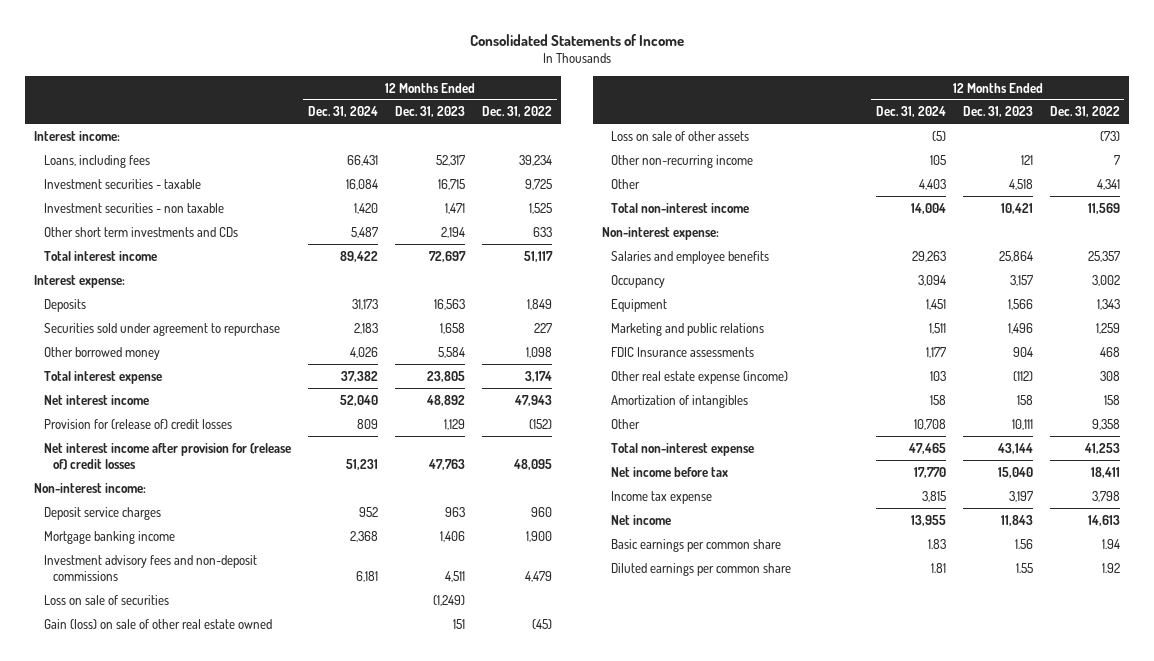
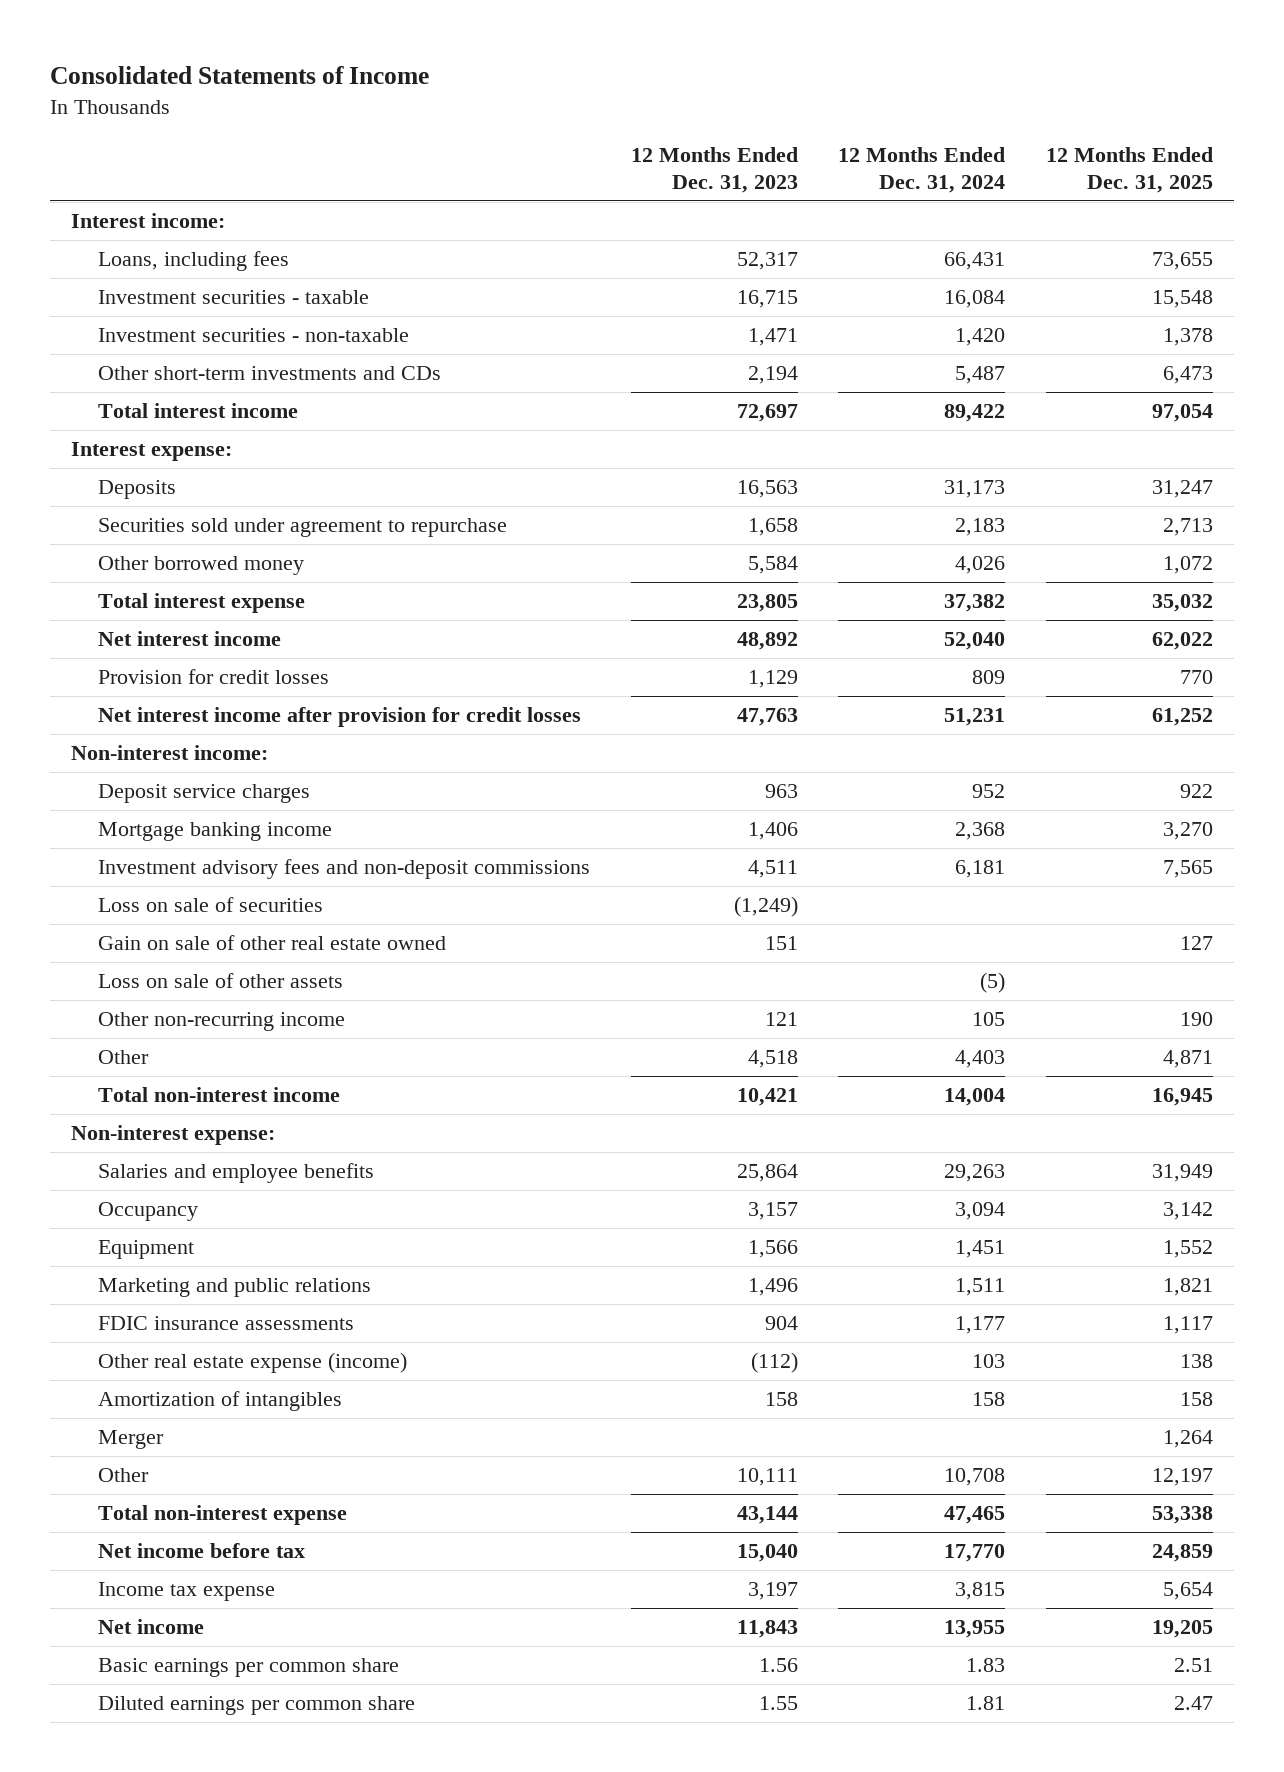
- | 12 Months Ended Dec. 31, 2024 | 12 Months Ended Dec. 31, 2023 | 12 Months Ended Dec. 31, 2022
+ | 12 Months Ended Dec. 31, 2023 | 12 Months Ended Dec. 31, 2024 | 12 Months Ended Dec. 31, 2025
- Investment securities - non taxable | 1,420 | 1,471 | 1,525
- Other short term investments and CDs | 5,487 | 2,194 | 633
+ Investment securities - non-taxable | 1,471 | 1,420 | 1,378
+ Other short-term investments and CDs | 2,194 | 5,487 | 6,473
- Provision for (release of) credit losses | 809 | 1,129 | (152)
- Net interest income after provision for (release of) credit losses | 51,231 | 47,763 | 48,095
+ Provision for credit losses | 1,129 | 809 | 770
+ Net interest income after provision for credit losses | 47,763 | 51,231 | 61,252
- Gain (loss) on sale of other real estate owned | | 151 | (45)
+ Gain on sale of other real estate owned | 151 | | 127
- FDIC Insurance assessments | 1,177 | 904 | 468
+ FDIC insurance assessments | 904 | 1,177 | 1,117
+ Merger | | | 1,264

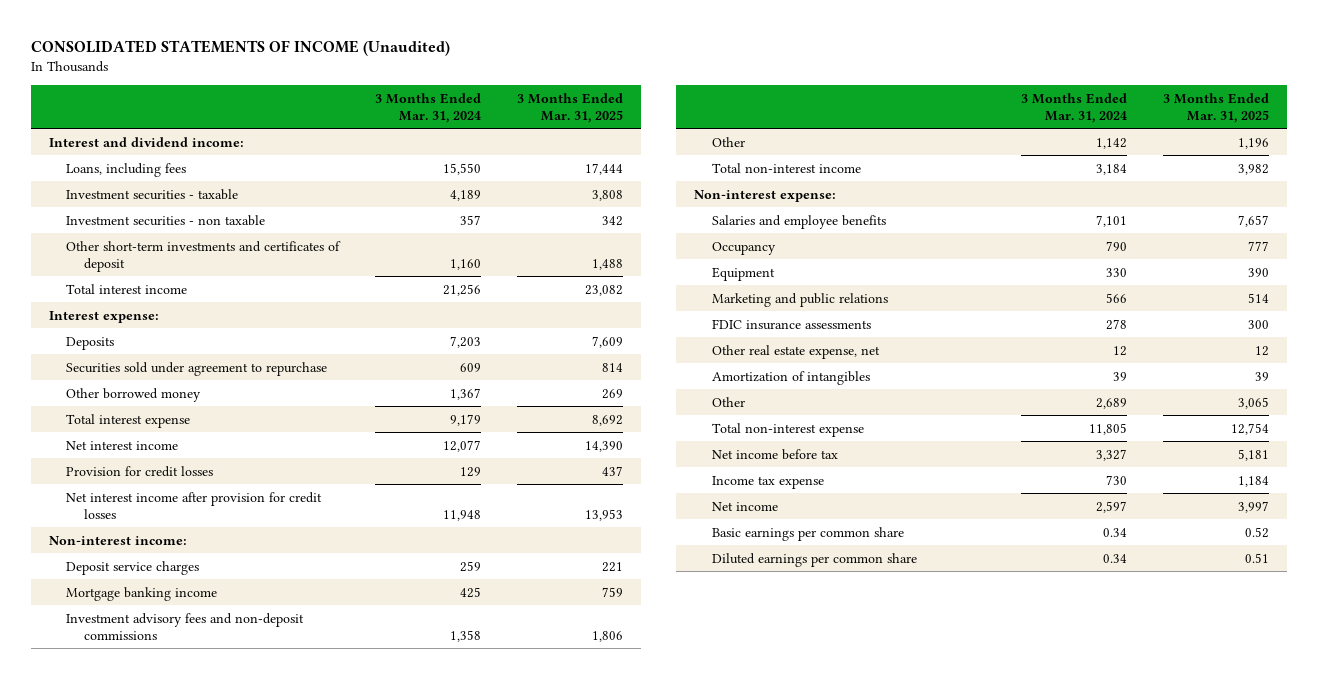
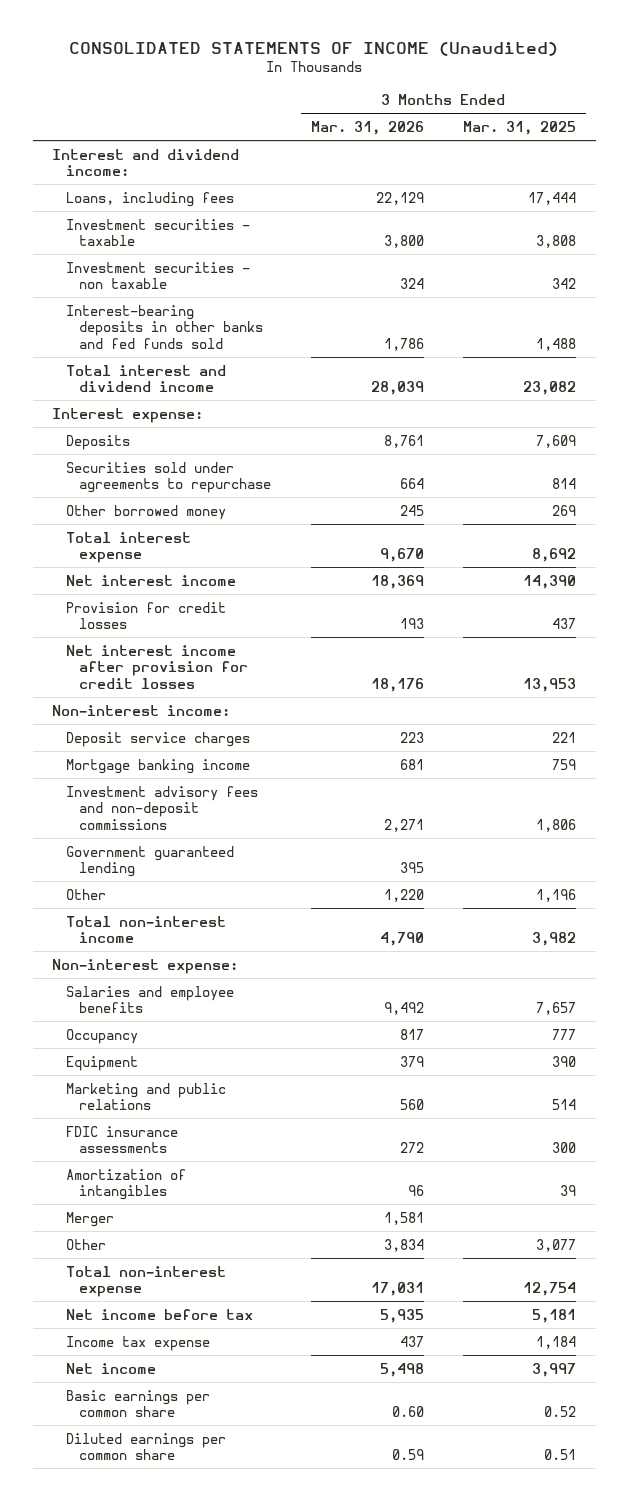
- | 3 Months Ended Mar. 31, 2024 | 3 Months Ended Mar. 31, 2025
+ | 3 Months Ended Mar. 31, 2026 | 3 Months Ended Mar. 31, 2025
- Other short-term investments and certificates of deposit | 1,160 | 1,488
- Total interest income | 21,256 | 23,082
+ Interest-bearing deposits in other banks and fed funds sold | 1,786 | 1,488
+ Total interest and dividend income | 28,039 | 23,082
- Securities sold under agreement to repurchase | 609 | 814
+ Securities sold under agreements to repurchase | 664 | 814
+ Government guaranteed lending | 395 |
- Other real estate expense, net | 12 | 12
- Other | 2,689 | 3,065
+ Merger | 1,581 |
+ Other | 3,834 | 3,077

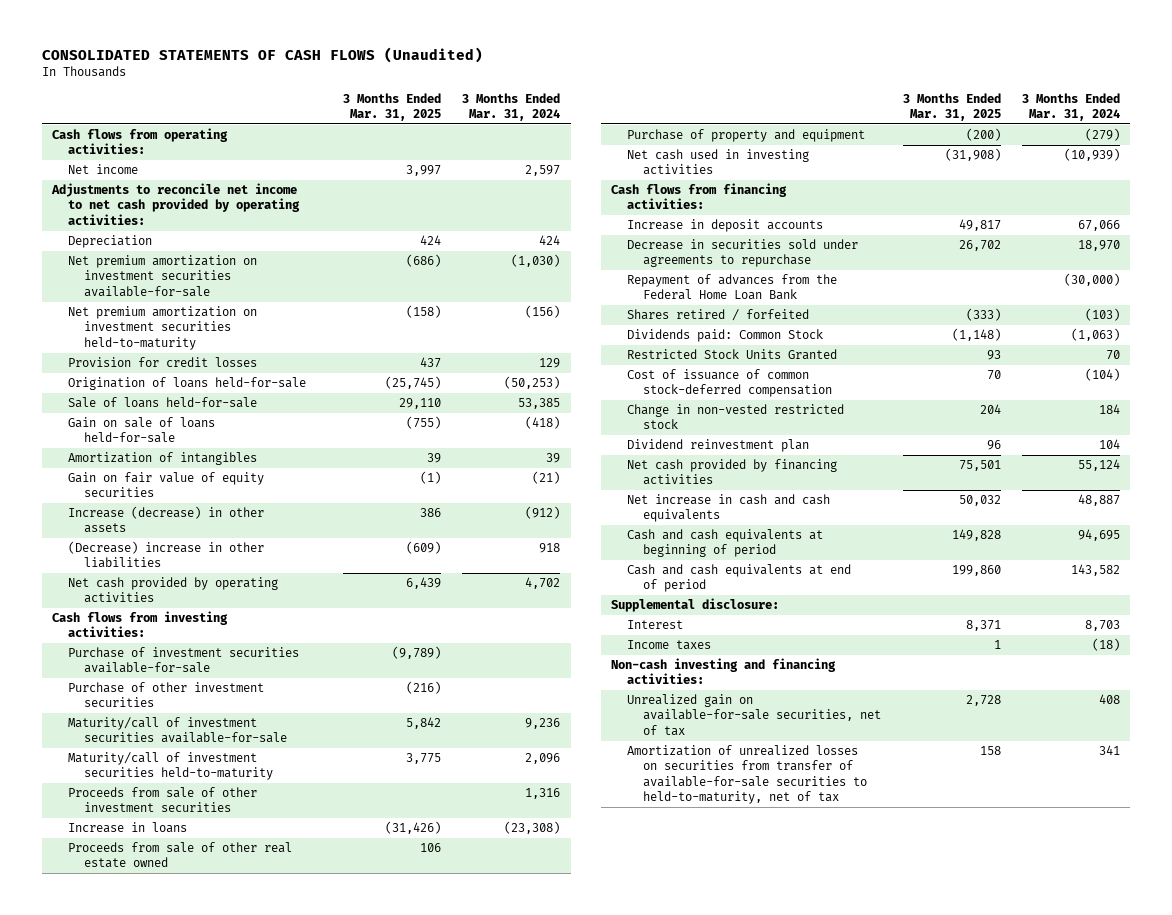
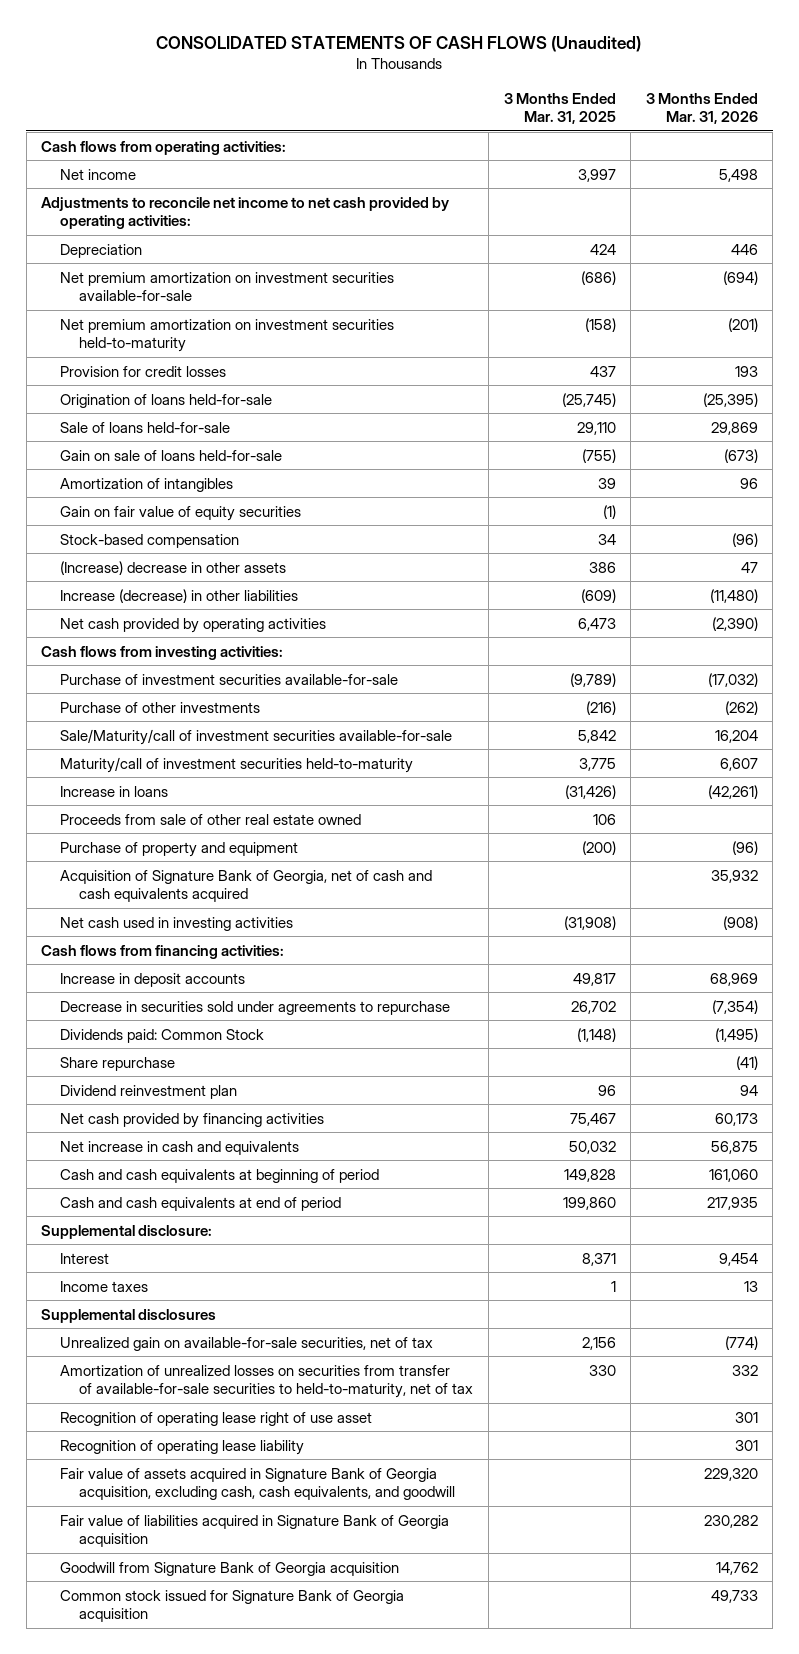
- | 3 Months Ended Mar. 31, 2025 | 3 Months Ended Mar. 31, 2024
+ | 3 Months Ended Mar. 31, 2025 | 3 Months Ended Mar. 31, 2026
- Increase (decrease) in other assets | 386 | (912)
- (Decrease) increase in other liabilities | (609) | 918
- Net cash provided by operating activities | 6,439 | 4,702
+ Stock-based compensation | 34 | (96)
+ (Increase) decrease in other assets | 386 | 47
+ Increase (decrease) in other liabilities | (609) | (11,480)
+ Net cash provided by operating activities | 6,473 | (2,390)
- Purchase of other investment securities | (216) |
- Maturity/call of investment securities available-for-sale | 5,842 | 9,236
+ Purchase of other investments | (216) | (262)
+ Sale/Maturity/call of investment securities available-for-sale | 5,842 | 16,204
- Proceeds from sale of other investment securities | | 1,316
+ Acquisition of Signature Bank of Georgia, net of cash and cash equivalents acquired | | 35,932
- Repayment of advances from the Federal Home Loan Bank | | (30,000)
- Shares retired / forfeited | (333) | (103)
- Restricted Stock Units Granted | 93 | 70
- Cost of issuance of common stock-deferred compensation | 70 | (104)
- Change in non-vested restricted stock | 204 | 184
+ Share repurchase | | (41)
- Net cash provided by financing activities | 75,501 | 55,124
- Net increase in cash and cash equivalents | 50,032 | 48,887
+ Net cash provided by financing activities | 75,467 | 60,173
+ Net increase in cash and equivalents | 50,032 | 56,875
- Non-cash investing and financing activities:
- Unrealized gain on available-for-sale securities, net of tax | 2,728 | 408
- Amortization of unrealized losses on securities from transfer of available-for-sale securities to held-to-maturity, net of tax | 158 | 341
+ Supplemental disclosures
+ Unrealized gain on available-for-sale securities, net of tax | 2,156 | (774)
+ Amortization of unrealized losses on securities from transfer of available-for-sale securities to held-to-maturity, net of tax | 330 | 332
+ Recognition of operating lease right of use asset | | 301
+ Recognition of operating lease liability | | 301
+ Fair value of assets acquired in Signature Bank of Georgia acquisition, excluding cash, cash equivalents, and goodwill | | 229,320
+ Fair value of liabilities acquired in Signature Bank of Georgia acquisition | | 230,282
+ Goodwill from Signature Bank of Georgia acquisition | | 14,762
+ Common stock issued for Signature Bank of Georgia acquisition | | 49,733

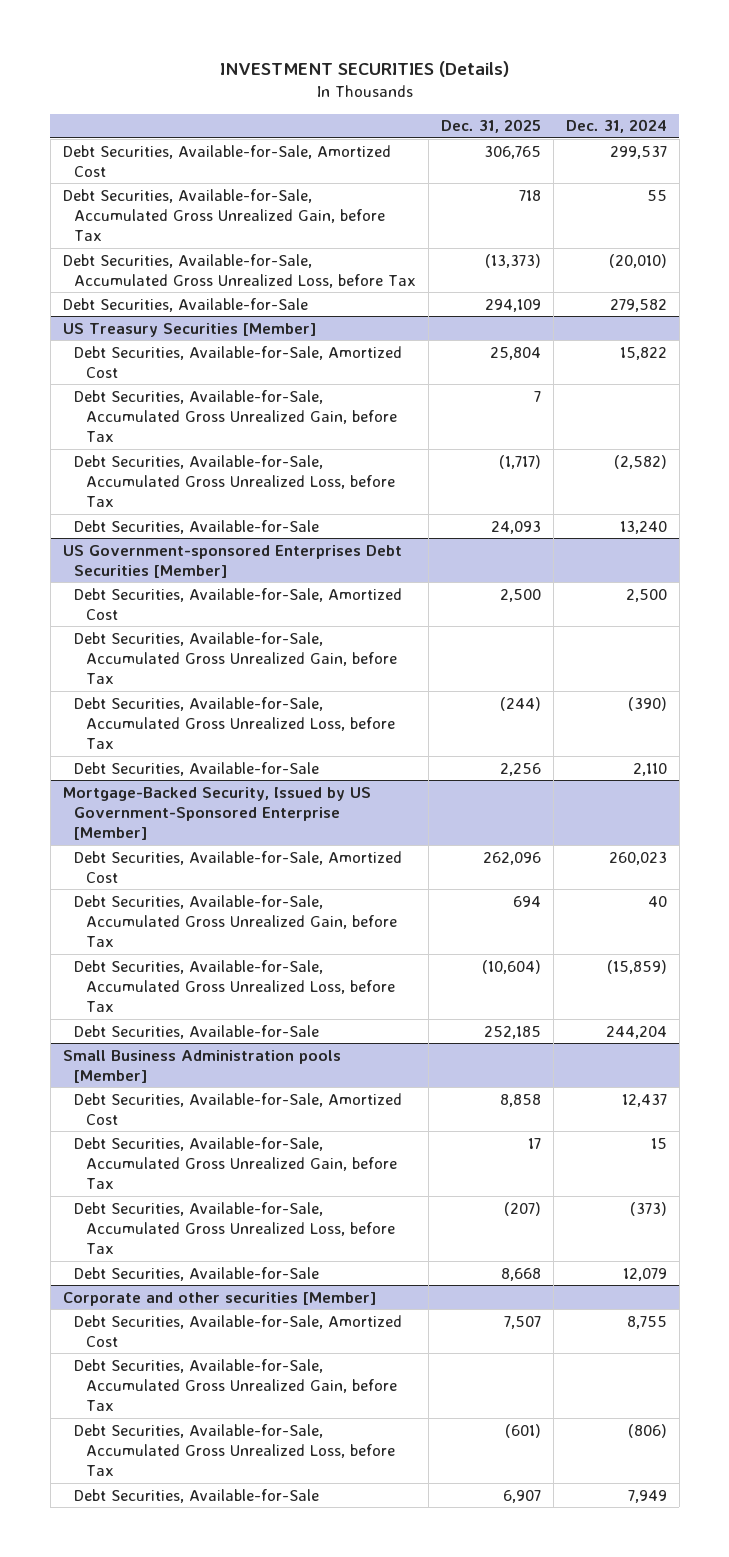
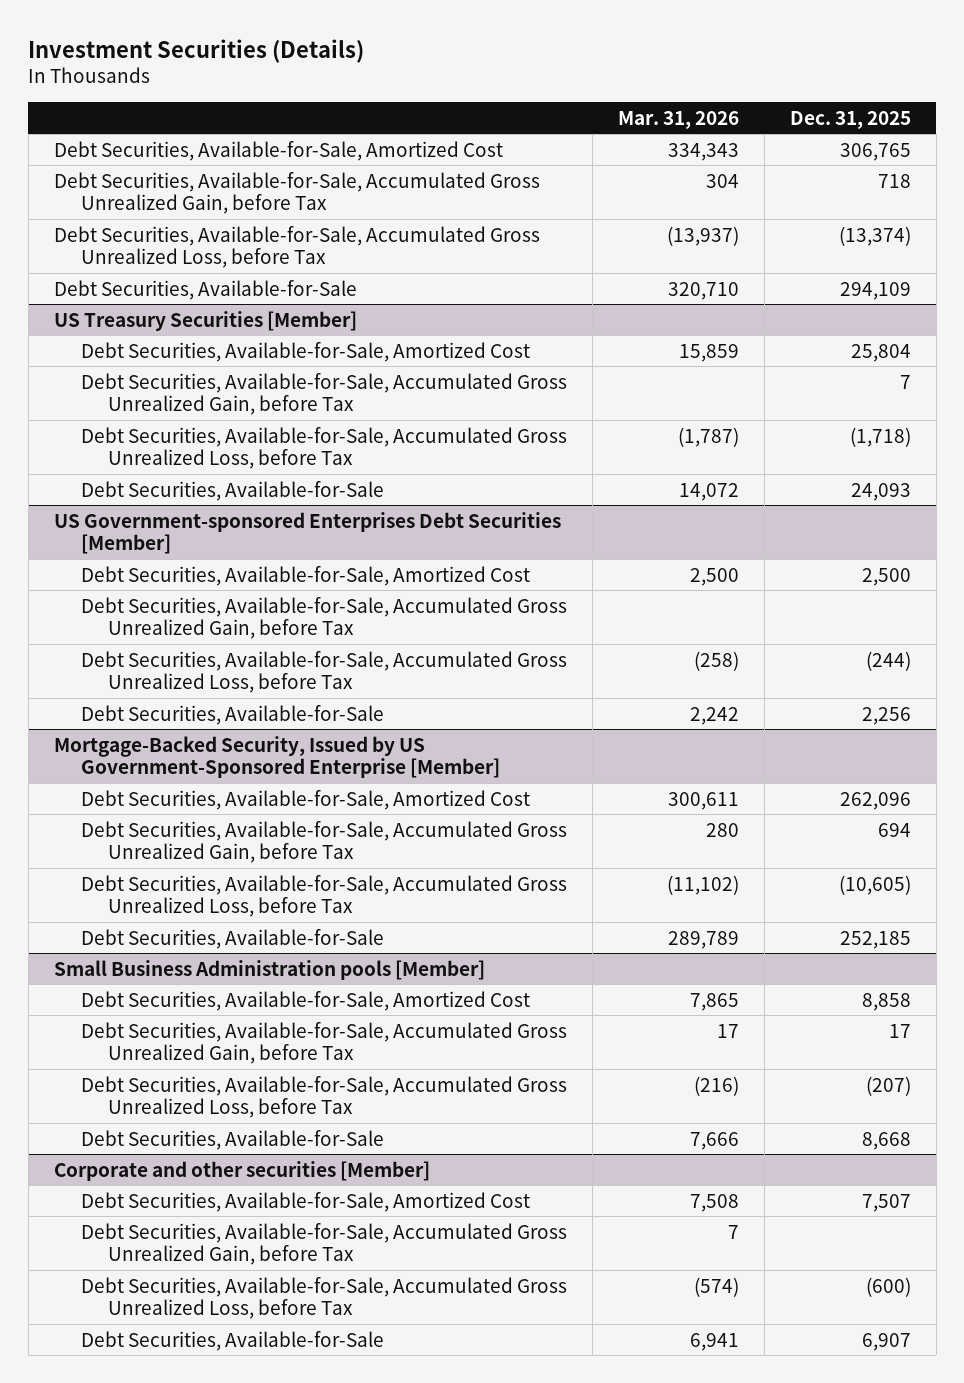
- INVESTMENT SECURITIES (Details)
+ Investment Securities (Details)
- | Dec. 31, 2025 | Dec. 31, 2024
+ | Mar. 31, 2026 | Dec. 31, 2025
- Debt Securities, Available-for-Sale, Accumulated Gross Unrealized Loss, before Tax | (13,373) | (20,010)
+ Debt Securities, Available-for-Sale, Accumulated Gross Unrealized Loss, before Tax | (13,937) | (13,374)
@ US Treasury Securities [Member]
- Debt Securities, Available-for-Sale, Accumulated Gross Unrealized Loss, before Tax | (1,717) | (2,582)
+ Debt Securities, Available-for-Sale, Accumulated Gross Unrealized Loss, before Tax | (1,787) | (1,718)
@ Mortgage-Backed Security, Issued by US Government-Sponsored Enterprise [Member]
- Debt Securities, Available-for-Sale, Accumulated Gross Unrealized Loss, before Tax | (10,604) | (15,859)
+ Debt Securities, Available-for-Sale, Accumulated Gross Unrealized Loss, before Tax | (11,102) | (10,605)
@ Corporate and other securities [Member]
- Debt Securities, Available-for-Sale, Accumulated Gross Unrealized Loss, before Tax | (601) | (806)
+ Debt Securities, Available-for-Sale, Accumulated Gross Unrealized Loss, before Tax | (574) | (600)

